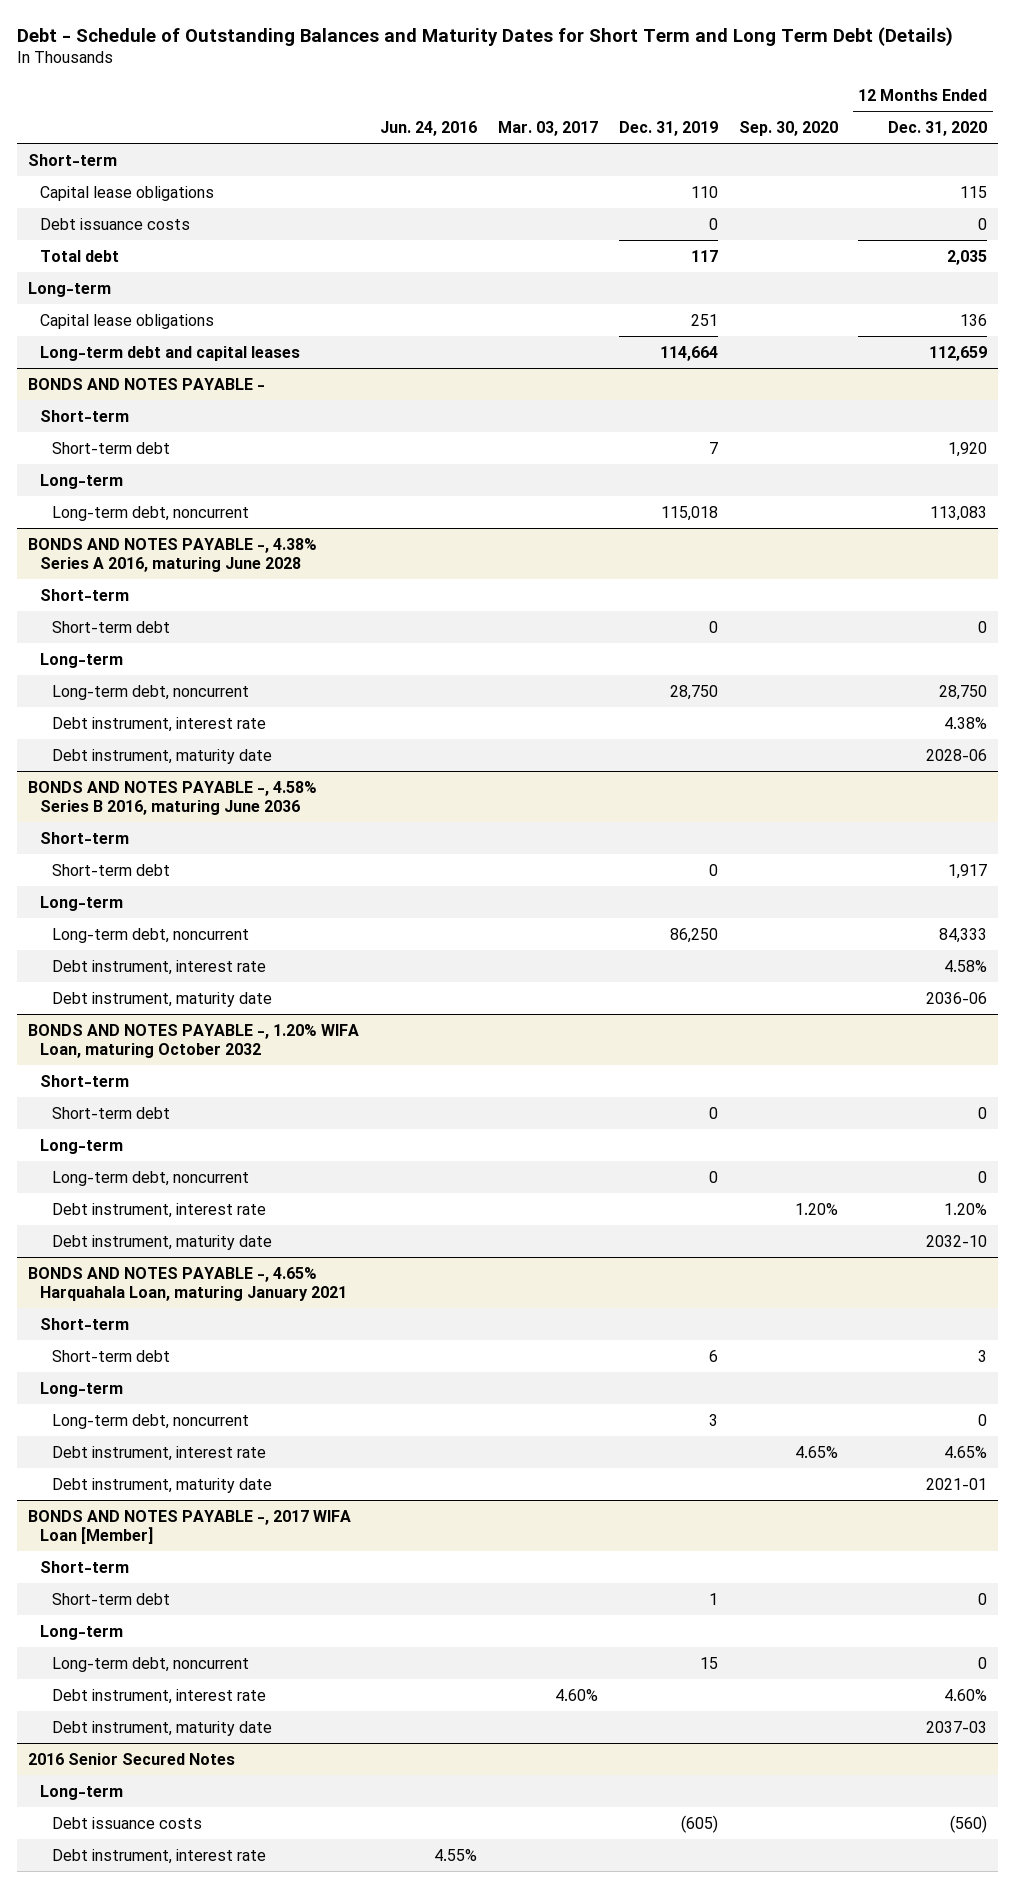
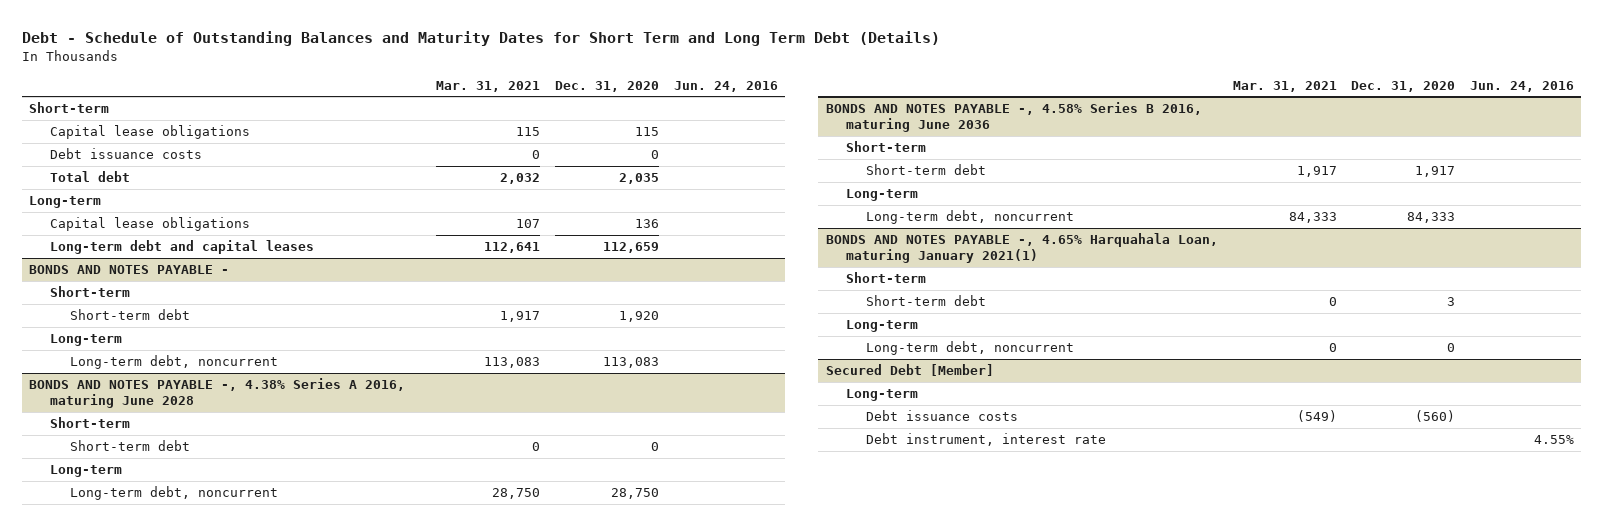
- | Jun. 24, 2016 | Mar. 03, 2017 | Dec. 31, 2019 | Sep. 30, 2020 | 12 Months Ended Dec. 31, 2020
+ | Mar. 31, 2021 | Dec. 31, 2020 | Jun. 24, 2016
@ BONDS AND NOTES PAYABLE -, 4.38% Series A 2016, maturing June 2028
- Debt instrument, interest rate | | | | | 4.38%
- Debt instrument, maturity date | | | | | 2028-06
@ BONDS AND NOTES PAYABLE -, 4.58% Series B 2016, maturing June 2036
- Debt instrument, interest rate | | | | | 4.58%
- Debt instrument, maturity date | | | | | 2036-06
- BONDS AND NOTES PAYABLE -, 1.20% WIFA Loan, maturing October 2032
- Short-term
- Short-term debt | | | 0 | | 0
- Long-term
- Long-term debt, noncurrent | | | 0 | | 0
- Debt instrument, interest rate | | | | 1.20% | 1.20%
- Debt instrument, maturity date | | | | | 2032-10
- BONDS AND NOTES PAYABLE -, 4.65% Harquahala Loan, maturing January 2021
+ BONDS AND NOTES PAYABLE -, 4.65% Harquahala Loan, maturing January 2021(1)
- Debt instrument, interest rate | | | | 4.65% | 4.65%
- Debt instrument, maturity date | | | | | 2021-01
- BONDS AND NOTES PAYABLE -, 2017 WIFA Loan [Member]
- Short-term
- Short-term debt | | | 1 | | 0
- Long-term
- Long-term debt, noncurrent | | | 15 | | 0
- Debt instrument, interest rate | | 4.60% | | | 4.60%
- Debt instrument, maturity date | | | | | 2037-03
- 2016 Senior Secured Notes
+ Secured Debt [Member]

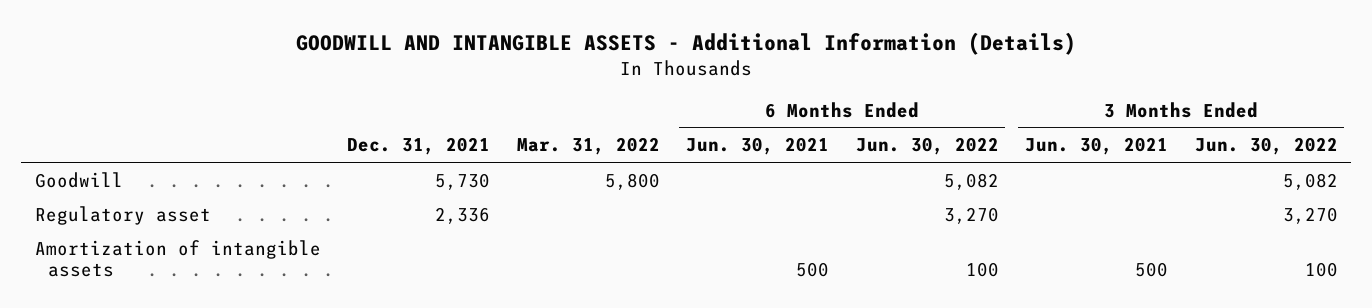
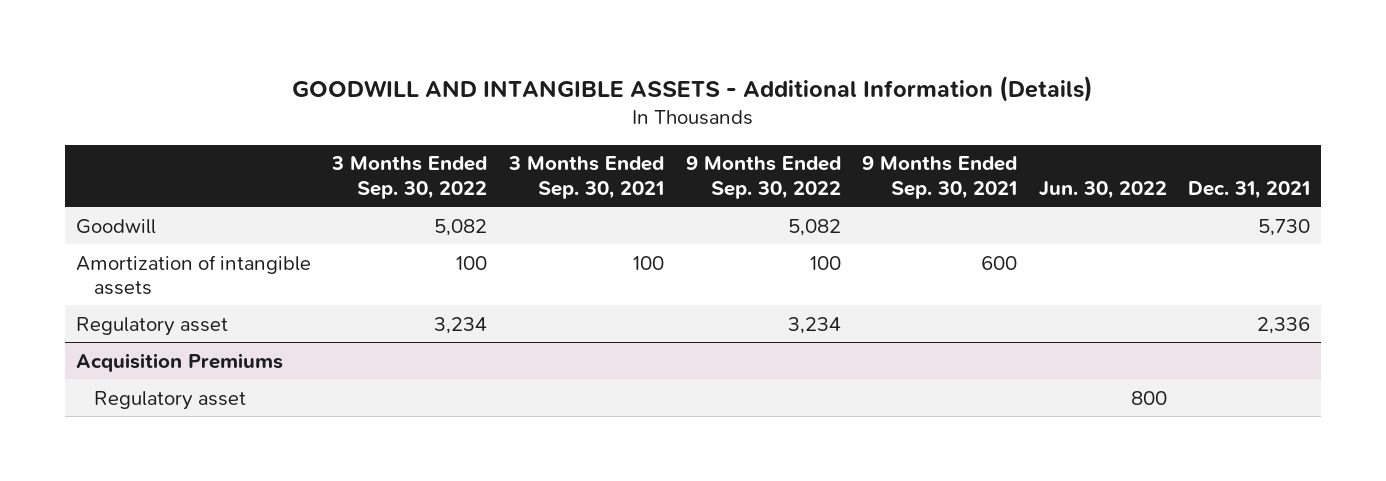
- | Dec. 31, 2021 | Mar. 31, 2022 | 6 Months Ended Jun. 30, 2021 | 6 Months Ended Jun. 30, 2022 | 3 Months Ended Jun. 30, 2021 | 3 Months Ended Jun. 30, 2022
+ | 3 Months Ended Sep. 30, 2022 | 3 Months Ended Sep. 30, 2021 | 9 Months Ended Sep. 30, 2022 | 9 Months Ended Sep. 30, 2021 | Jun. 30, 2022 | Dec. 31, 2021
moved down: Regulatory asset | 3,234 | | 3,234 | | | 2,336
+ Acquisition Premiums
+ Regulatory asset | | | | | 800 |

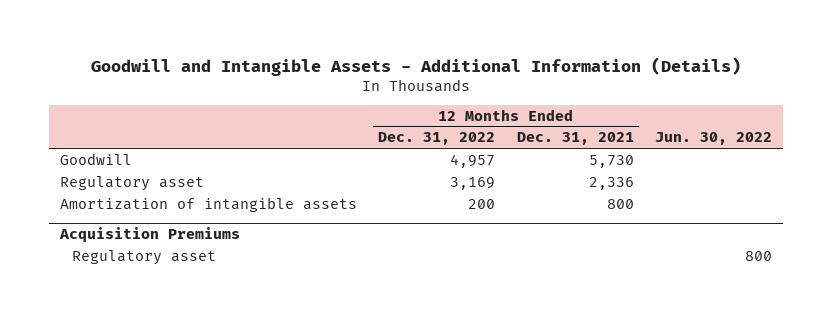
- GOODWILL AND INTANGIBLE ASSETS - Additional Information (Details)
+ Goodwill and Intangible Assets - Additional Information (Details)
- | 3 Months Ended Sep. 30, 2022 | 3 Months Ended Sep. 30, 2021 | 9 Months Ended Sep. 30, 2022 | 9 Months Ended Sep. 30, 2021 | Jun. 30, 2022 | Dec. 31, 2021
+ | 12 Months Ended Dec. 31, 2022 | 12 Months Ended Dec. 31, 2021 | Jun. 30, 2022
moved down: Amortization of intangible assets | 200 | 800 |

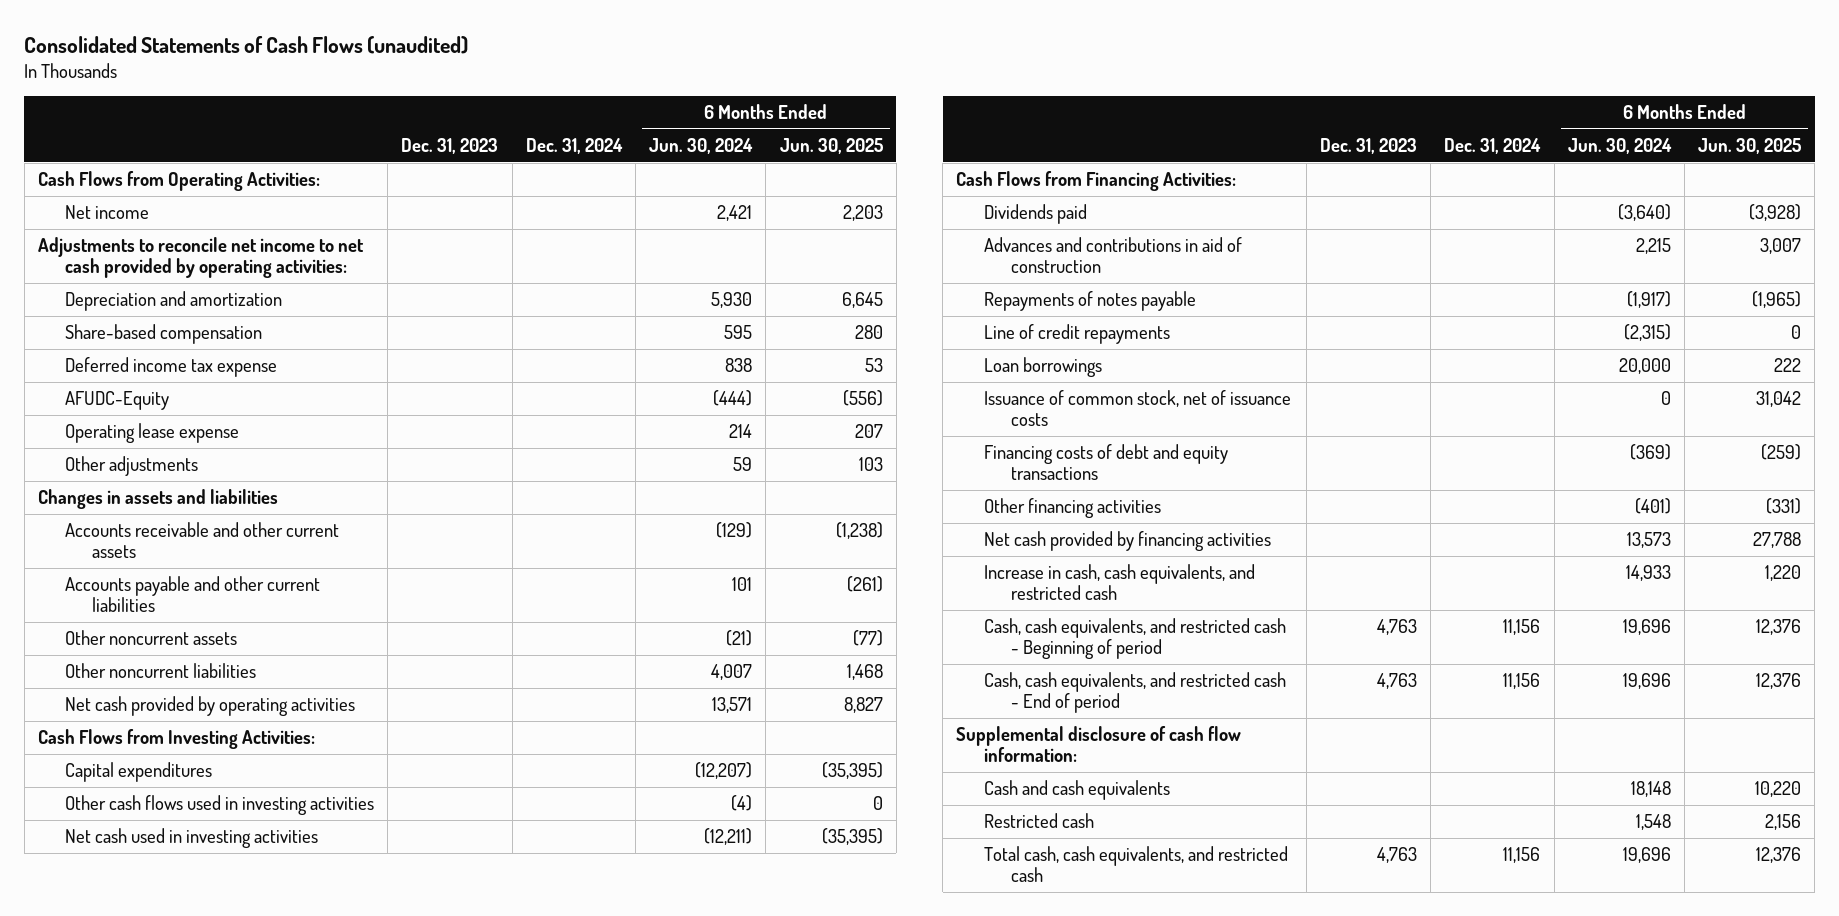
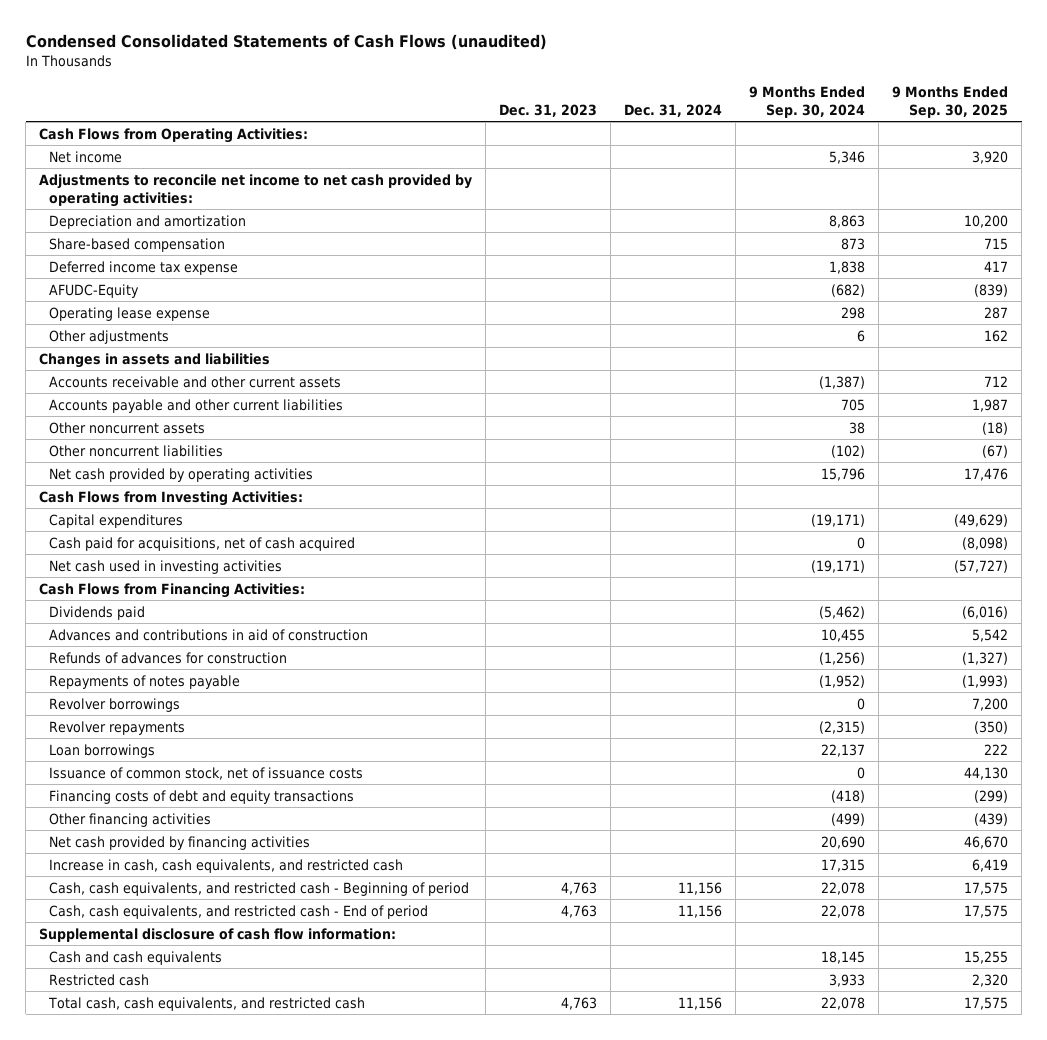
- Consolidated Statements of Cash Flows (unaudited)
+ Condensed Consolidated Statements of Cash Flows (unaudited)
- | Dec. 31, 2023 | Dec. 31, 2024 | 6 Months Ended Jun. 30, 2024 | 6 Months Ended Jun. 30, 2025
+ | Dec. 31, 2023 | Dec. 31, 2024 | 9 Months Ended Sep. 30, 2024 | 9 Months Ended Sep. 30, 2025
- Other cash flows used in investing activities | | | (4) | 0
+ Cash paid for acquisitions, net of cash acquired | | | 0 | (8,098)
+ Refunds of advances for construction | | | (1,256) | (1,327)
- Line of credit repayments | | | (2,315) | 0
+ Revolver borrowings | | | 0 | 7,200
+ Revolver repayments | | | (2,315) | (350)

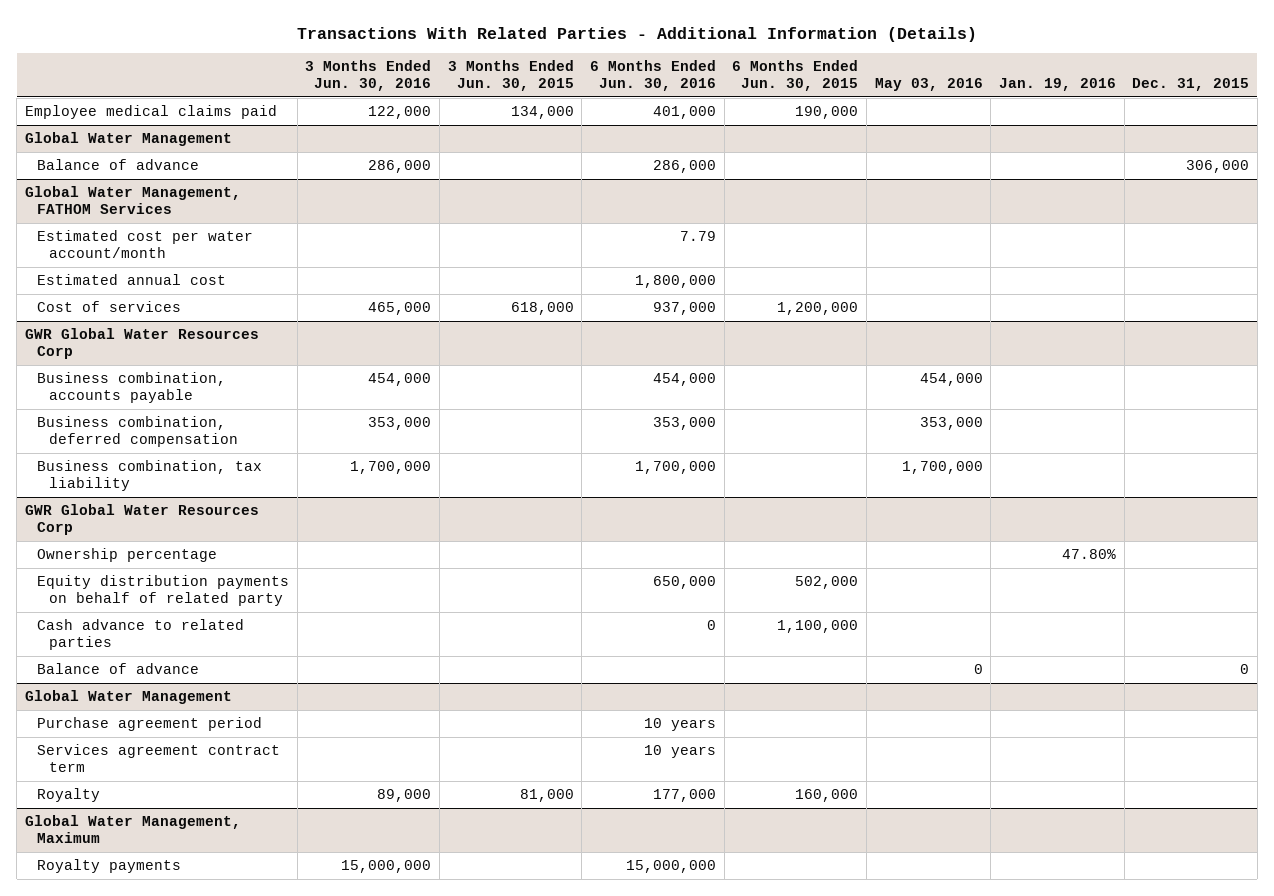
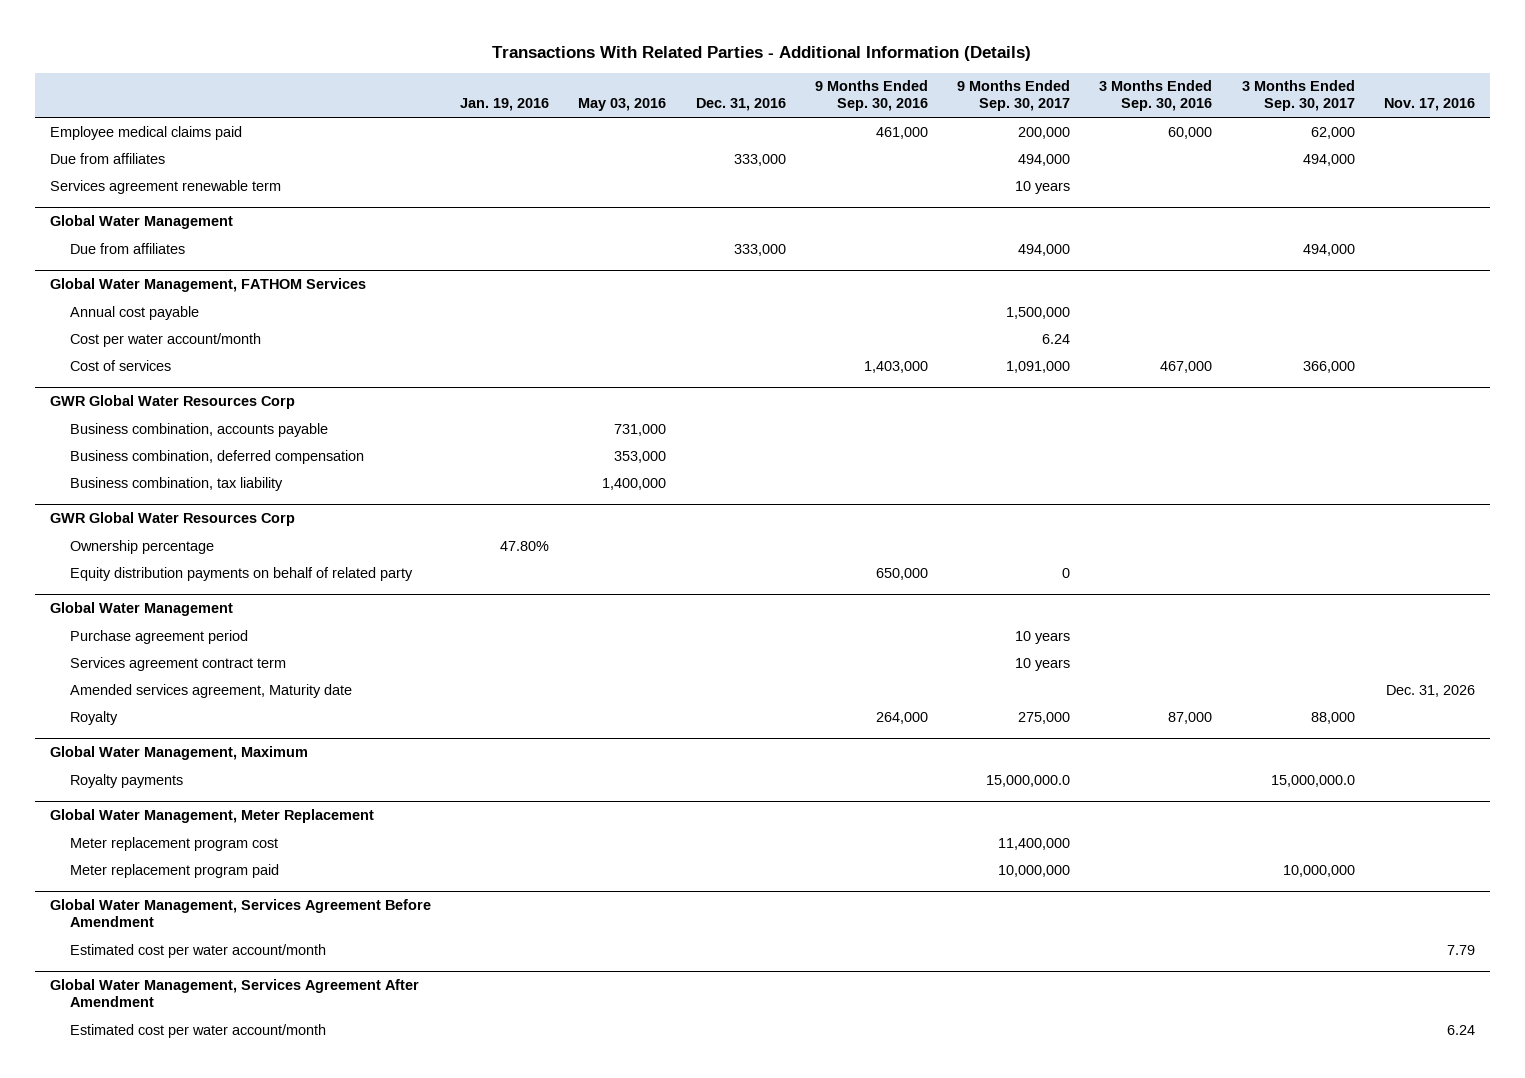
- | 3 Months Ended Jun. 30, 2016 | 3 Months Ended Jun. 30, 2015 | 6 Months Ended Jun. 30, 2016 | 6 Months Ended Jun. 30, 2015 | May 03, 2016 | Jan. 19, 2016 | Dec. 31, 2015
+ | Jan. 19, 2016 | May 03, 2016 | Dec. 31, 2016 | 9 Months Ended Sep. 30, 2016 | 9 Months Ended Sep. 30, 2017 | 3 Months Ended Sep. 30, 2016 | 3 Months Ended Sep. 30, 2017 | Nov. 17, 2016
+ Due from affiliates | | | 333,000 | | 494,000 | | 494,000 |
+ Services agreement renewable term | | | | | 10 years | | |
@ Global Water Management
- Balance of advance | 286,000 | | 286,000 | | | | 306,000
+ Due from affiliates | | | 333,000 | | 494,000 | | 494,000 |
@ Global Water Management, FATHOM Services
- Estimated cost per water account/month | | | 7.79 | | | |
- Estimated annual cost | | | 1,800,000 | | | |
+ Annual cost payable | | | | | 1,500,000 | | |
+ Cost per water account/month | | | | | 6.24 | | |
@ GWR Global Water Resources Corp
- Business combination, accounts payable | 454,000 | | 454,000 | | 454,000 | |
+ Business combination, accounts payable | | 731,000 | | | | | |
- Business combination, tax liability | 1,700,000 | | 1,700,000 | | 1,700,000 | |
+ Business combination, tax liability | | 1,400,000 | | | | | |
- Cash advance to related parties | | | 0 | 1,100,000 | | |
- Balance of advance | | | | | 0 | | 0
@ Global Water Management
+ Amended services agreement, Maturity date | | | | | | | | Dec. 31, 2026
+ Global Water Management, Meter Replacement
+ Meter replacement program cost | | | | | 11,400,000 | | |
+ Meter replacement program paid | | | | | 10,000,000 | | 10,000,000 |
+ Global Water Management, Services Agreement Before Amendment
+ Estimated cost per water account/month | | | | | | | | 7.79
+ Global Water Management, Services Agreement After Amendment
+ Estimated cost per water account/month | | | | | | | | 6.24

